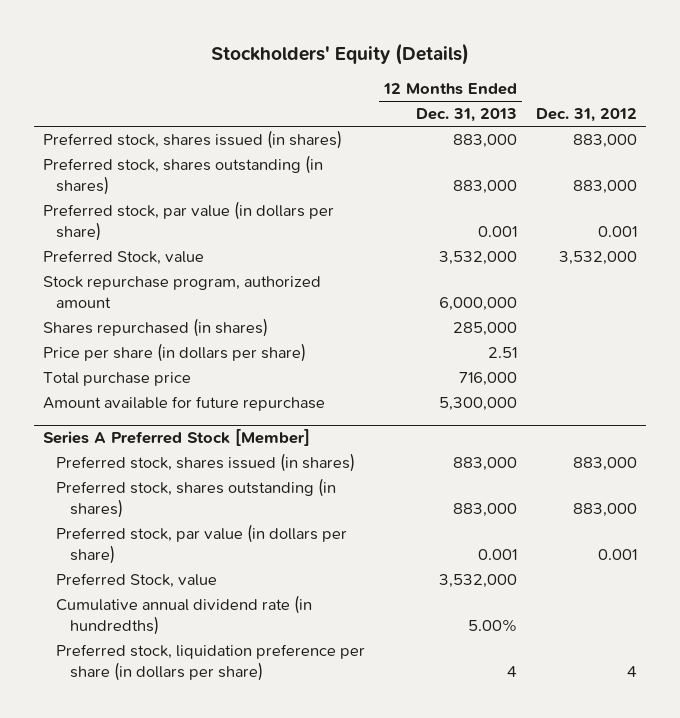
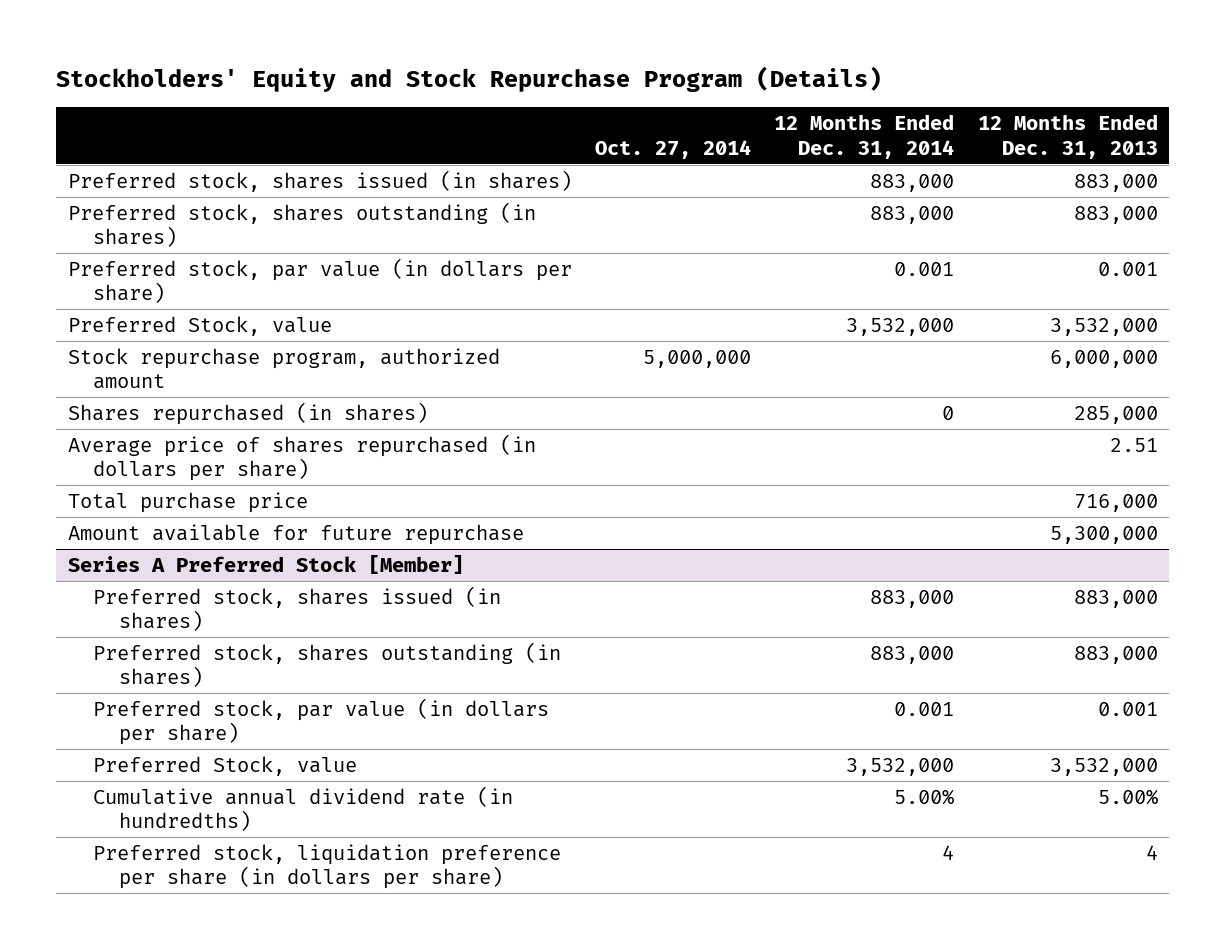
- Stockholders' Equity (Details)
+ Stockholders' Equity and Stock Repurchase Program (Details)
- | 12 Months Ended Dec. 31, 2013 | Dec. 31, 2012
+ | Oct. 27, 2014 | 12 Months Ended Dec. 31, 2014 | 12 Months Ended Dec. 31, 2013
- Price per share (in dollars per share) | 2.51 |
+ Average price of shares repurchased (in dollars per share) | | | 2.51

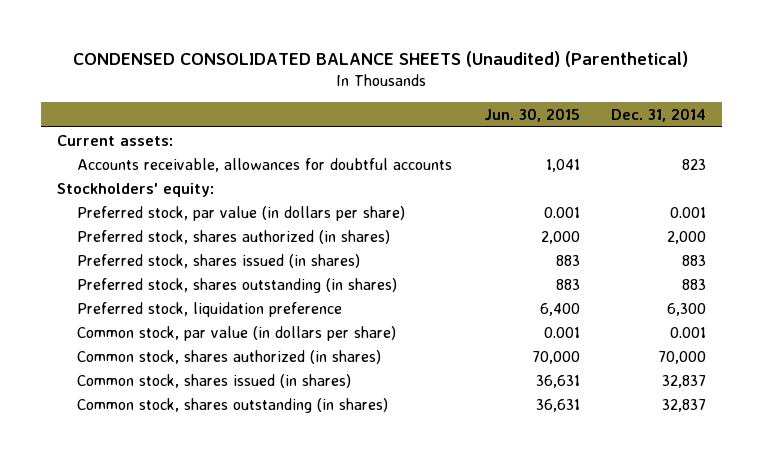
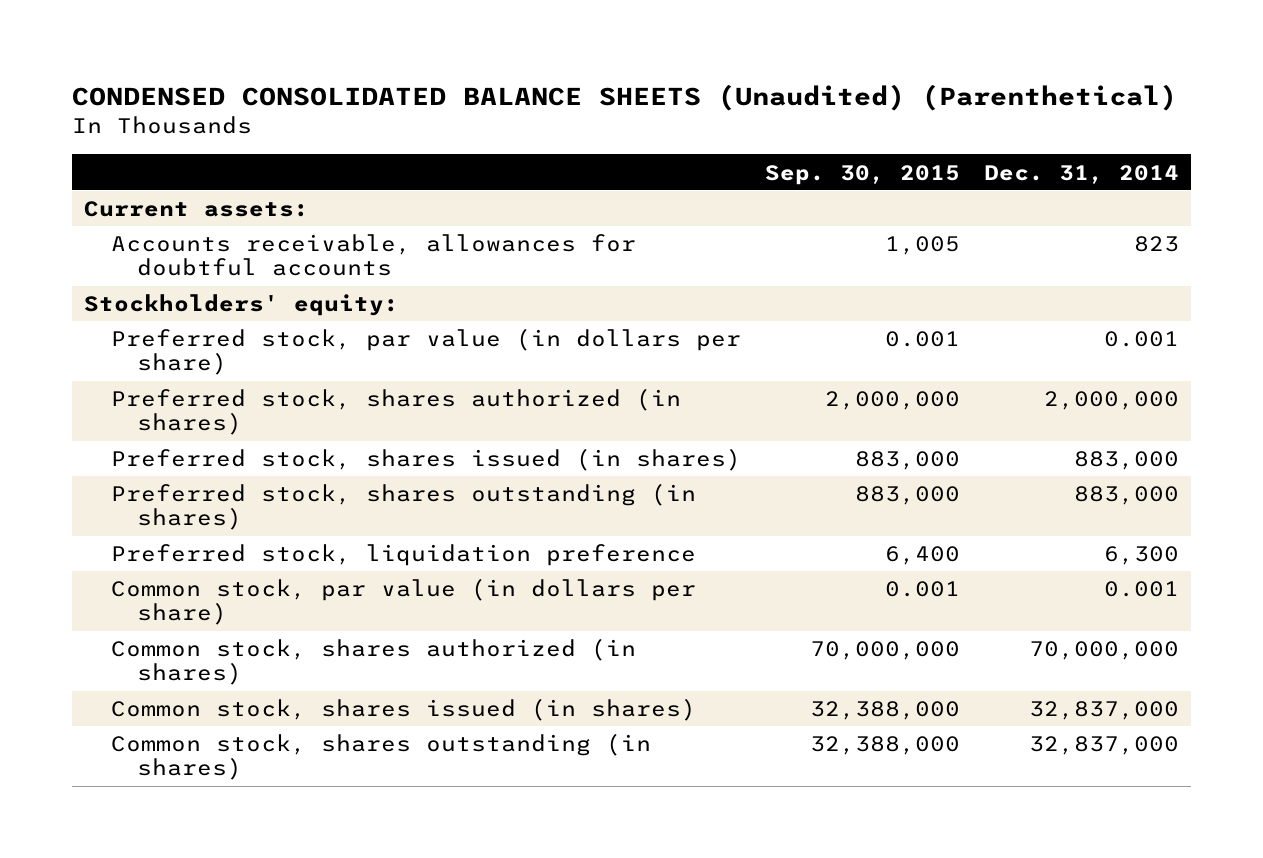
- | Jun. 30, 2015 | Dec. 31, 2014
+ | Sep. 30, 2015 | Dec. 31, 2014
- Preferred stock, shares authorized (in shares) | 2,000 | 2,000
- Preferred stock, shares issued (in shares) | 883 | 883
- Preferred stock, shares outstanding (in shares) | 883 | 883
+ Preferred stock, shares authorized (in shares) | 2,000,000 | 2,000,000
+ Preferred stock, shares issued (in shares) | 883,000 | 883,000
+ Preferred stock, shares outstanding (in shares) | 883,000 | 883,000
- Common stock, shares authorized (in shares) | 70,000 | 70,000
- Common stock, shares issued (in shares) | 36,631 | 32,837
- Common stock, shares outstanding (in shares) | 36,631 | 32,837
+ Common stock, shares authorized (in shares) | 70,000,000 | 70,000,000
+ Common stock, shares issued (in shares) | 32,388,000 | 32,837,000
+ Common stock, shares outstanding (in shares) | 32,388,000 | 32,837,000

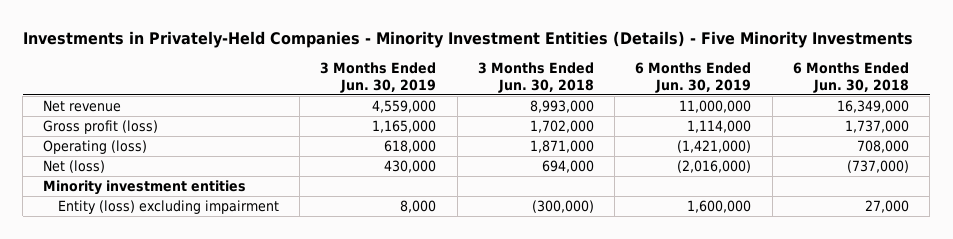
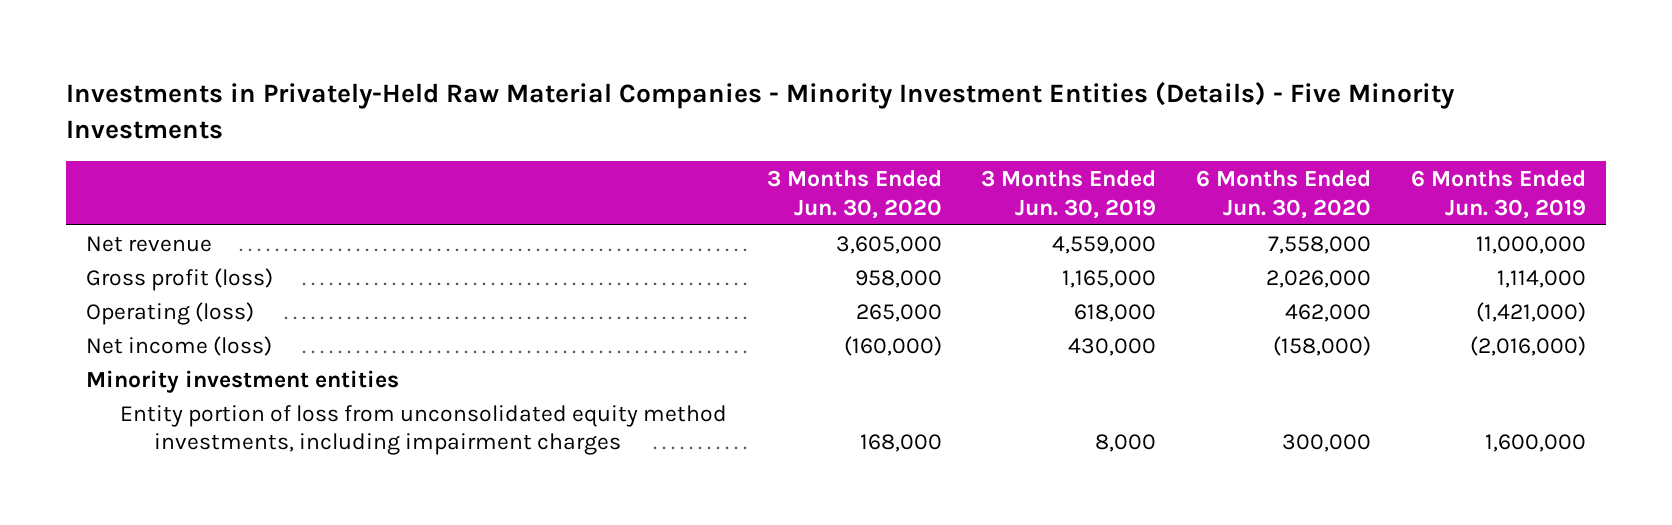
- Investments in Privately-Held Companies - Minority Investment Entities (Details) - Five Minority Investments
+ Investments in Privately-Held Raw Material Companies - Minority Investment Entities (Details) - Five Minority Investments
- | 3 Months Ended Jun. 30, 2019 | 3 Months Ended Jun. 30, 2018 | 6 Months Ended Jun. 30, 2019 | 6 Months Ended Jun. 30, 2018
+ | 3 Months Ended Jun. 30, 2020 | 3 Months Ended Jun. 30, 2019 | 6 Months Ended Jun. 30, 2020 | 6 Months Ended Jun. 30, 2019
- Net (loss) | 430,000 | 694,000 | (2,016,000) | (737,000)
+ Net income (loss) | (160,000) | 430,000 | (158,000) | (2,016,000)
- Entity (loss) excluding impairment | 8,000 | (300,000) | 1,600,000 | 27,000
+ Entity portion of loss from unconsolidated equity method investments, including impairment charges | 168,000 | 8,000 | 300,000 | 1,600,000

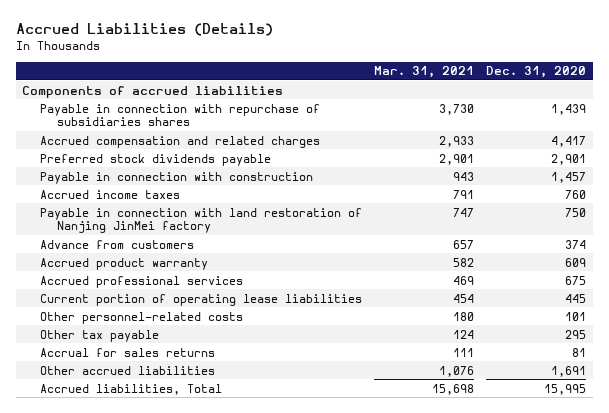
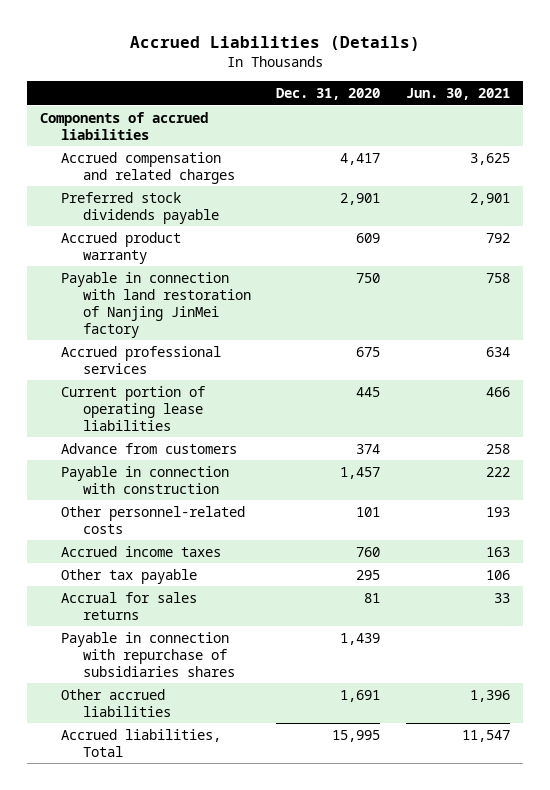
- | Mar. 31, 2021 | Dec. 31, 2020
+ | Dec. 31, 2020 | Jun. 30, 2021
moved down: Payable in connection with land restoration of Nanjing JinMei factory | 750 | 758
moved down: Advance from customers | 374 | 258
moved down: Payable in connection with construction | 1,457 | 222
moved down: Accrued income taxes | 760 | 163
moved down: Payable in connection with repurchase of subsidiaries shares | 1,439 |

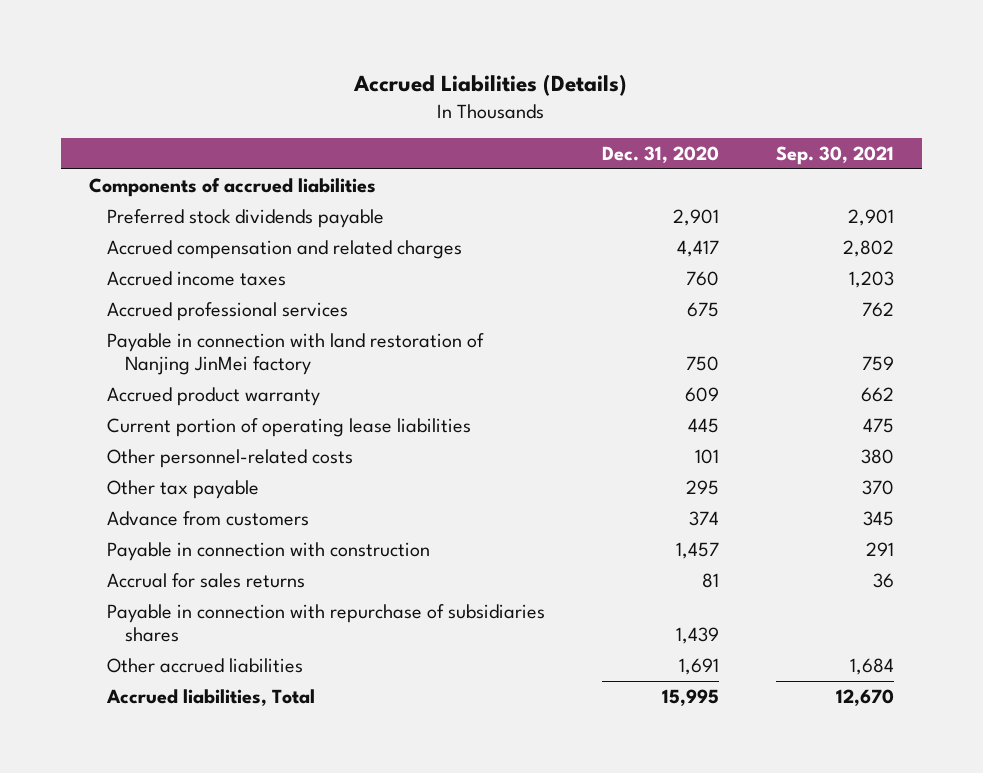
- | Dec. 31, 2020 | Jun. 30, 2021
+ | Dec. 31, 2020 | Sep. 30, 2021
moved down: Accrued compensation and related charges | 4,417 | 2,802
moved up: Accrued income taxes | 760 | 1,203
moved down: Payable in connection with land restoration of Nanjing JinMei factory | 750 | 759
moved down: Accrued product warranty | 609 | 662
moved down: Advance from customers | 374 | 345
moved down: Payable in connection with construction | 1,457 | 291

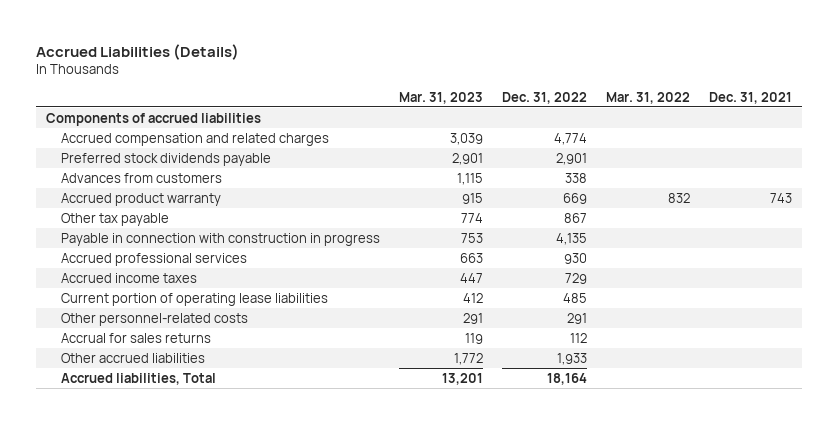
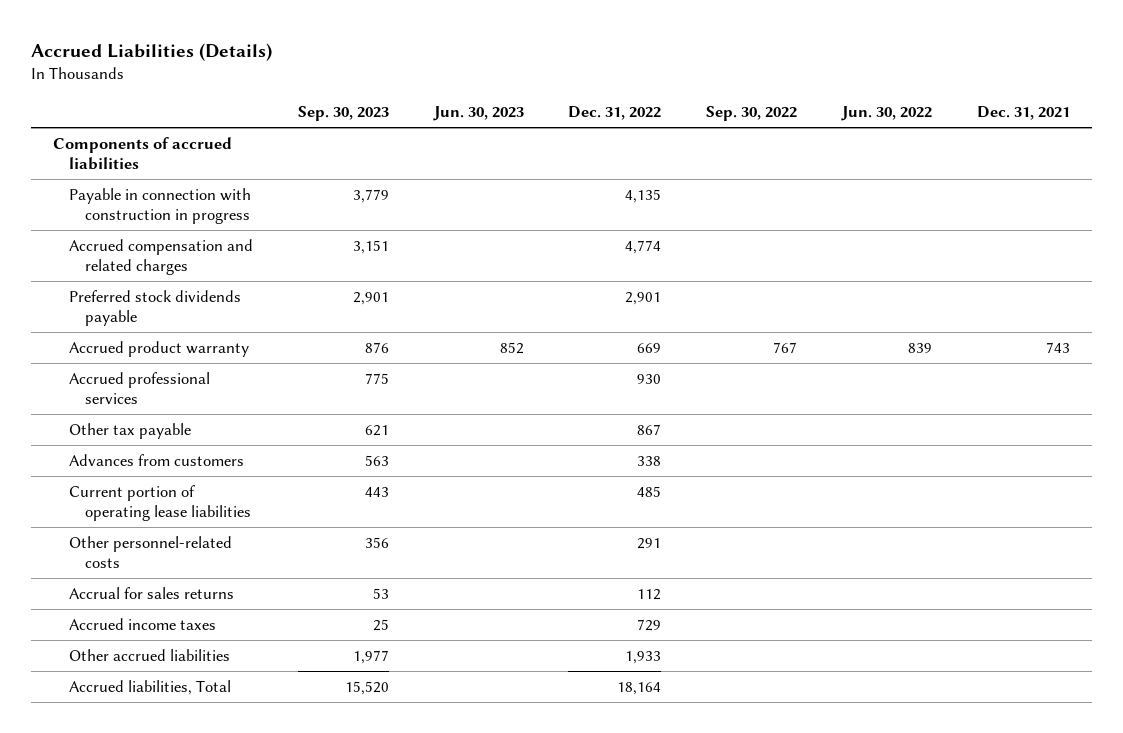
- | Mar. 31, 2023 | Dec. 31, 2022 | Mar. 31, 2022 | Dec. 31, 2021
+ | Sep. 30, 2023 | Jun. 30, 2023 | Dec. 31, 2022 | Sep. 30, 2022 | Jun. 30, 2022 | Dec. 31, 2021
moved up: Payable in connection with construction in progress | 3,779 | | 4,135 | | |
moved down: Other tax payable | 621 | | 867 | | |
moved down: Advances from customers | 563 | | 338 | | |
moved down: Accrued income taxes | 25 | | 729 | | |

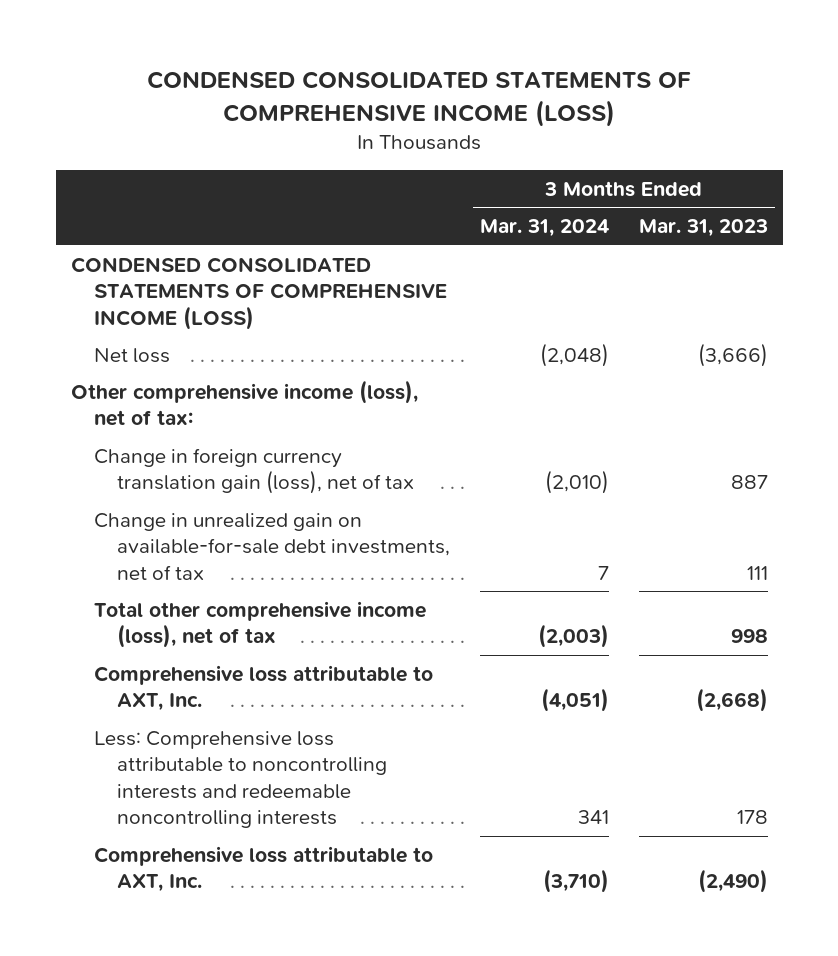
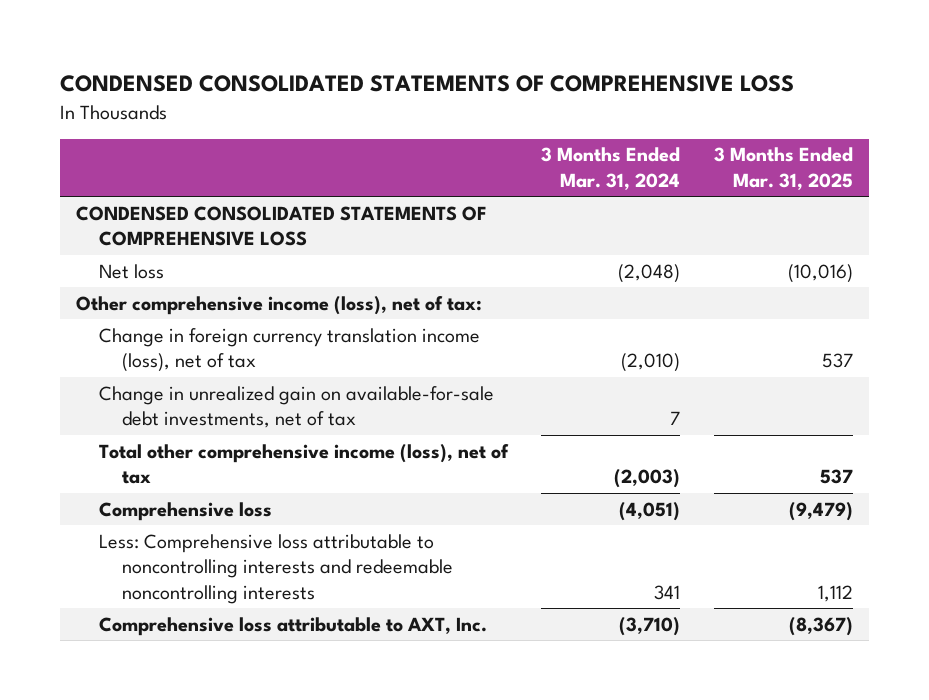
- CONDENSED CONSOLIDATED STATEMENTS OF COMPREHENSIVE INCOME (LOSS)
+ CONDENSED CONSOLIDATED STATEMENTS OF COMPREHENSIVE LOSS
- | 3 Months Ended Mar. 31, 2024 | 3 Months Ended Mar. 31, 2023
+ | 3 Months Ended Mar. 31, 2024 | 3 Months Ended Mar. 31, 2025
- CONDENSED CONSOLIDATED STATEMENTS OF COMPREHENSIVE INCOME (LOSS)
+ CONDENSED CONSOLIDATED STATEMENTS OF COMPREHENSIVE LOSS
- Change in foreign currency translation gain (loss), net of tax | (2,010) | 887
+ Change in foreign currency translation income (loss), net of tax | (2,010) | 537
- Comprehensive loss attributable to AXT, Inc. | (4,051) | (2,668)
+ Comprehensive loss | (4,051) | (9,479)

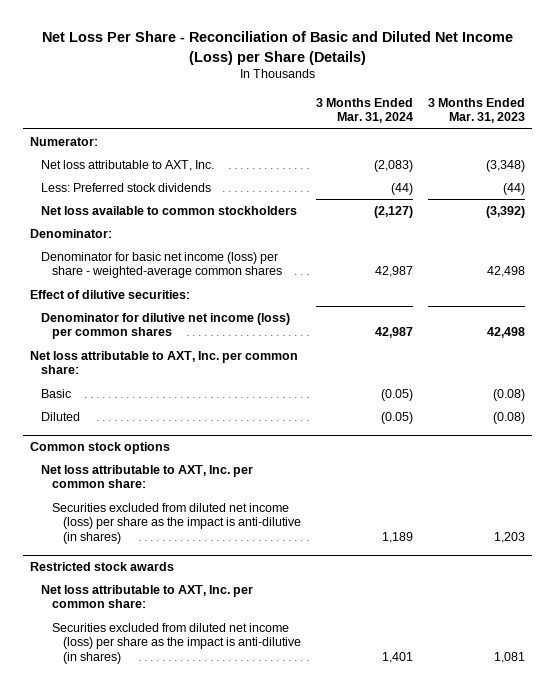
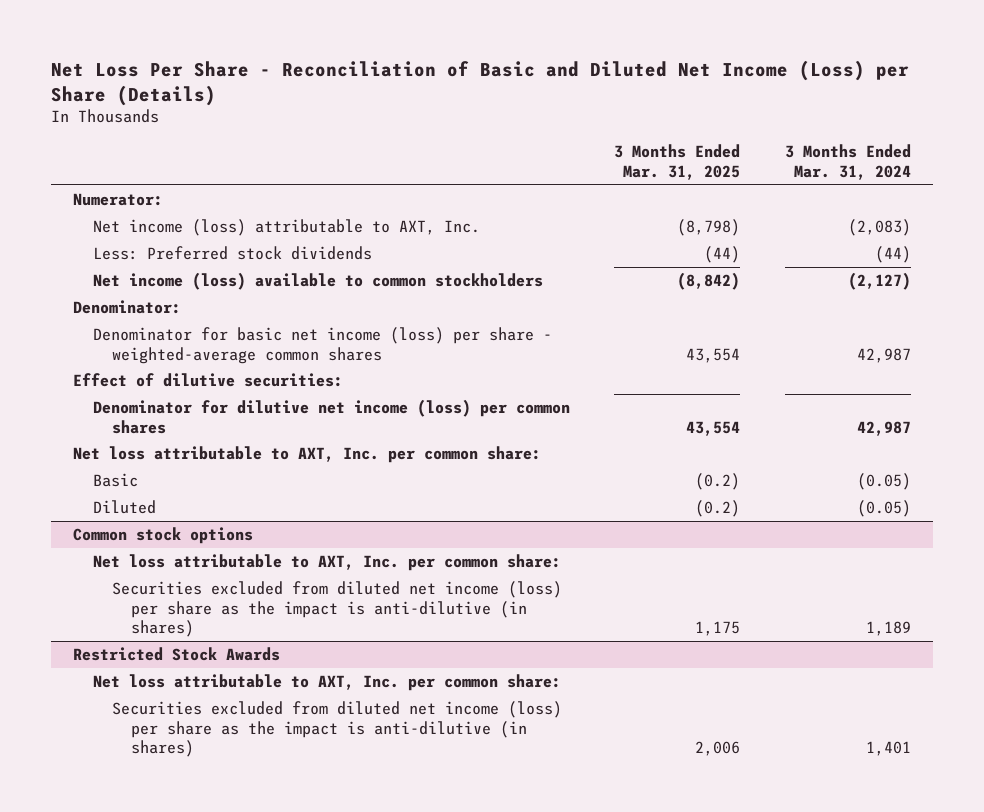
- | 3 Months Ended Mar. 31, 2024 | 3 Months Ended Mar. 31, 2023
+ | 3 Months Ended Mar. 31, 2025 | 3 Months Ended Mar. 31, 2024
- Net loss attributable to AXT, Inc. | (2,083) | (3,348)
+ Net income (loss) attributable to AXT, Inc. | (8,798) | (2,083)
- Net loss available to common stockholders | (2,127) | (3,392)
+ Net income (loss) available to common stockholders | (8,842) | (2,127)
- Restricted stock awards
+ Restricted Stock Awards

